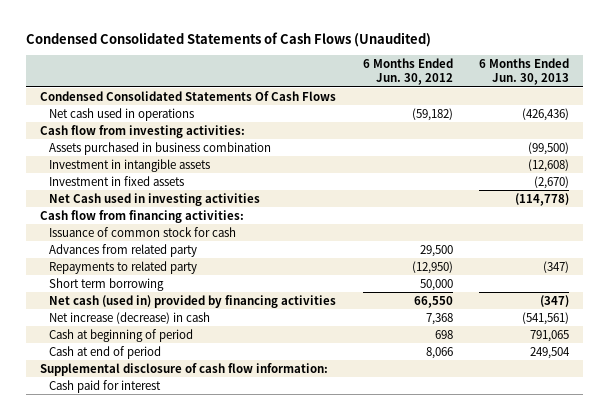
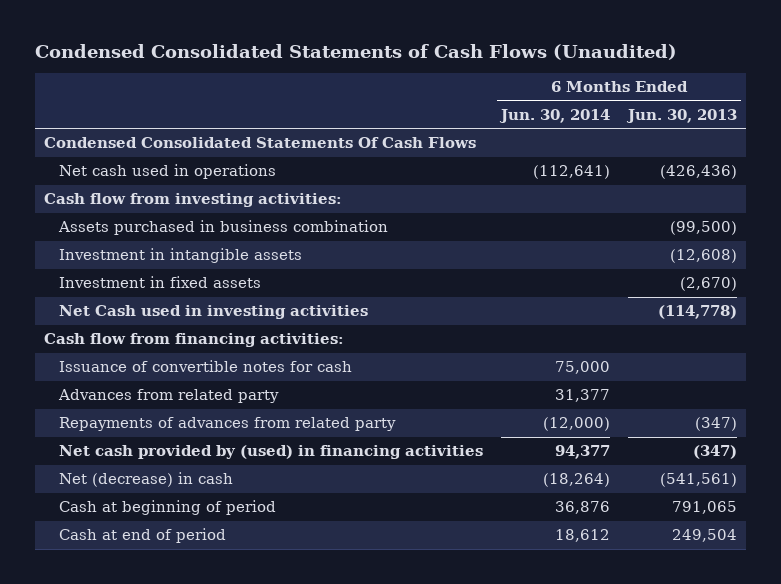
- | 6 Months Ended Jun. 30, 2012 | 6 Months Ended Jun. 30, 2013
+ | 6 Months Ended Jun. 30, 2014 | 6 Months Ended Jun. 30, 2013
- Issuance of common stock for cash
+ Issuance of convertible notes for cash | 75,000 |
- Repayments to related party | (12,950) | (347)
- Short term borrowing | 50,000 |
- Net cash (used in) provided by financing activities | 66,550 | (347)
- Net increase (decrease) in cash | 7,368 | (541,561)
+ Repayments of advances from related party | (12,000) | (347)
+ Net cash provided by (used) in financing activities | 94,377 | (347)
+ Net (decrease) in cash | (18,264) | (541,561)
- Supplemental disclosure of cash flow information:
- Cash paid for interest

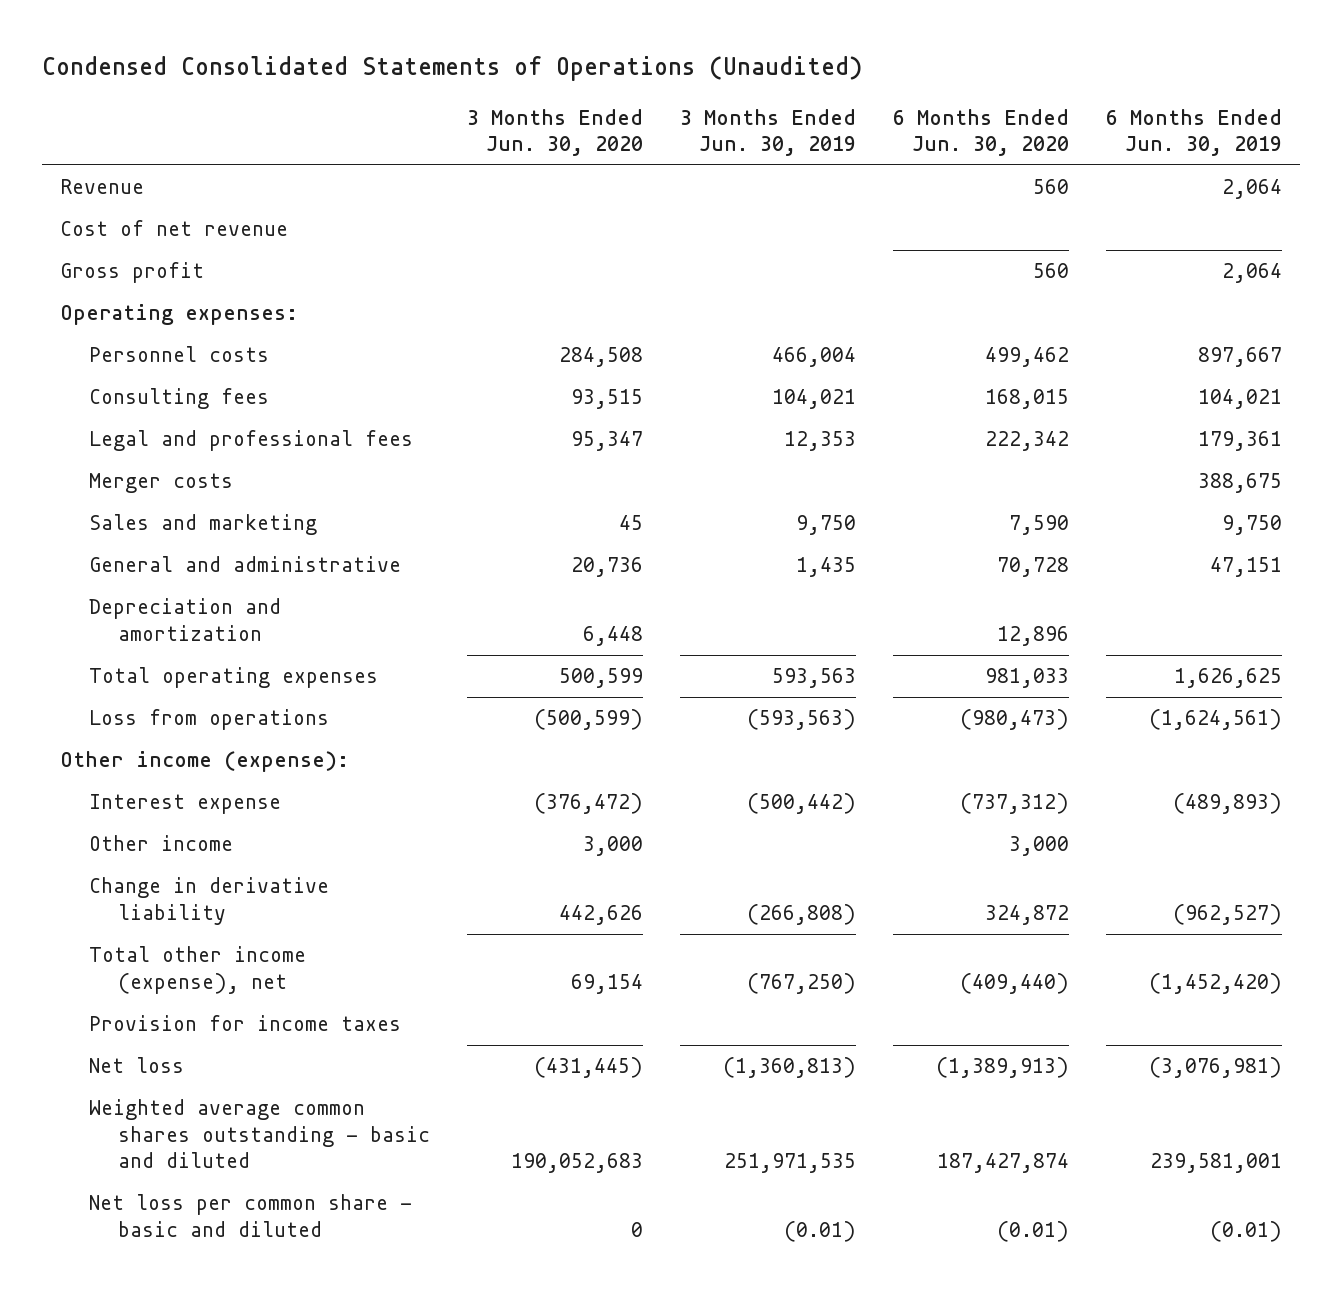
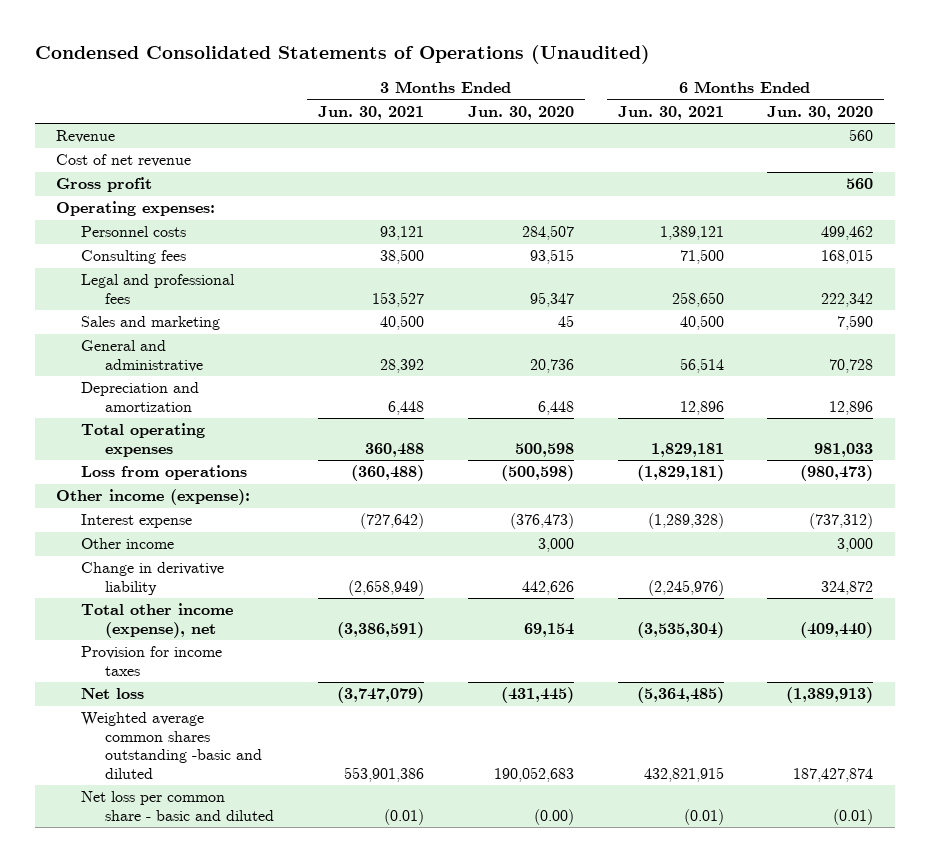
- | 3 Months Ended Jun. 30, 2020 | 3 Months Ended Jun. 30, 2019 | 6 Months Ended Jun. 30, 2020 | 6 Months Ended Jun. 30, 2019
+ | 3 Months Ended Jun. 30, 2021 | 3 Months Ended Jun. 30, 2020 | 6 Months Ended Jun. 30, 2021 | 6 Months Ended Jun. 30, 2020
- Personnel costs | 284,508 | 466,004 | 499,462 | 897,667
+ Personnel costs | 93,121 | 284,507 | 1,389,121 | 499,462
- Merger costs | | | | 388,675
- Total operating expenses | 500,599 | 593,563 | 981,033 | 1,626,625
- Loss from operations | (500,599) | (593,563) | (980,473) | (1,624,561)
+ Total operating expenses | 360,488 | 500,598 | 1,829,181 | 981,033
+ Loss from operations | (360,488) | (500,598) | (1,829,181) | (980,473)
- Interest expense | (376,472) | (500,442) | (737,312) | (489,893)
+ Interest expense | (727,642) | (376,473) | (1,289,328) | (737,312)
- Weighted average common shares outstanding - basic and diluted | 190,052,683 | 251,971,535 | 187,427,874 | 239,581,001
- Net loss per common share - basic and diluted | 0 | (0.01) | (0.01) | (0.01)
+ Weighted average common shares outstanding -basic and diluted | 553,901,386 | 190,052,683 | 432,821,915 | 187,427,874
+ Net loss per common share - basic and diluted | (0.01) | (0.00) | (0.01) | (0.01)

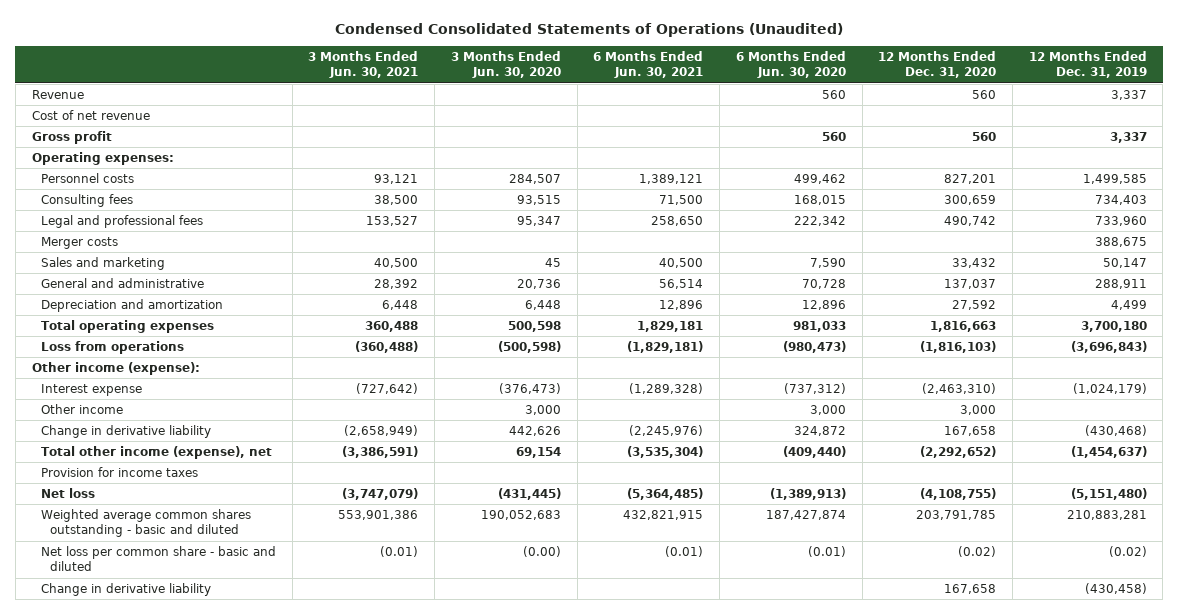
- | 3 Months Ended Jun. 30, 2021 | 3 Months Ended Jun. 30, 2020 | 6 Months Ended Jun. 30, 2021 | 6 Months Ended Jun. 30, 2020
+ | 3 Months Ended Jun. 30, 2021 | 3 Months Ended Jun. 30, 2020 | 6 Months Ended Jun. 30, 2021 | 6 Months Ended Jun. 30, 2020 | 12 Months Ended Dec. 31, 2020 | 12 Months Ended Dec. 31, 2019
+ Merger costs | | | | | | 388,675
- Weighted average common shares outstanding -basic and diluted | 553,901,386 | 190,052,683 | 432,821,915 | 187,427,874
+ Weighted average common shares outstanding - basic and diluted | 553,901,386 | 190,052,683 | 432,821,915 | 187,427,874 | 203,791,785 | 210,883,281
+ Change in derivative liability | | | | | 167,658 | (430,458)

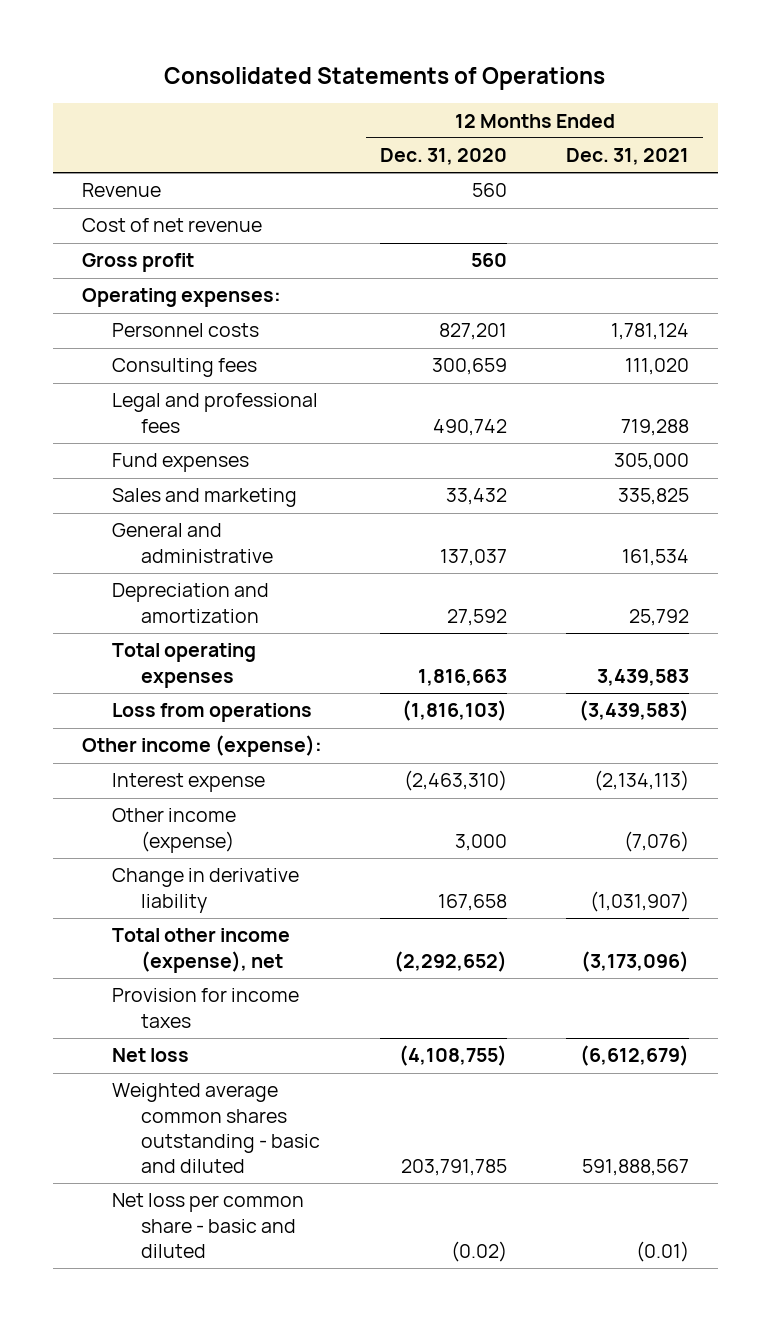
- Condensed Consolidated Statements of Operations (Unaudited)
+ Consolidated Statements of Operations
- | 3 Months Ended Jun. 30, 2021 | 3 Months Ended Jun. 30, 2020 | 6 Months Ended Jun. 30, 2021 | 6 Months Ended Jun. 30, 2020 | 12 Months Ended Dec. 31, 2020 | 12 Months Ended Dec. 31, 2019
+ | 12 Months Ended Dec. 31, 2020 | 12 Months Ended Dec. 31, 2021
- Merger costs | | | | | | 388,675
+ Fund expenses | | 305,000
- Other income | | 3,000 | | 3,000 | 3,000 |
+ Other income (expense) | 3,000 | (7,076)
- Change in derivative liability | | | | | 167,658 | (430,458)

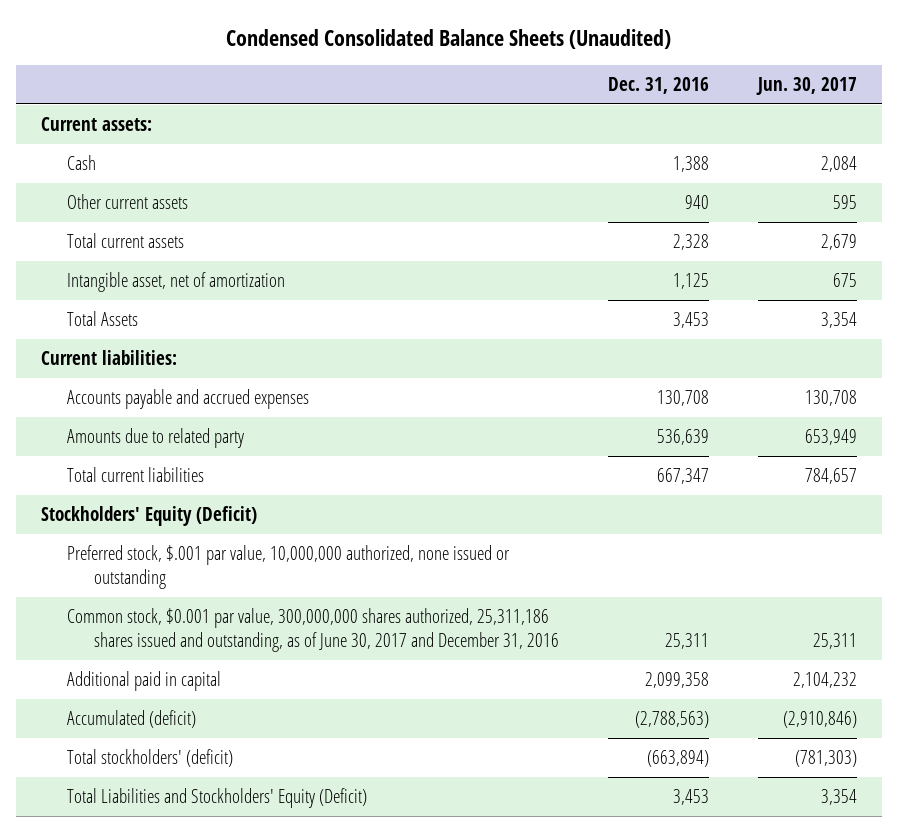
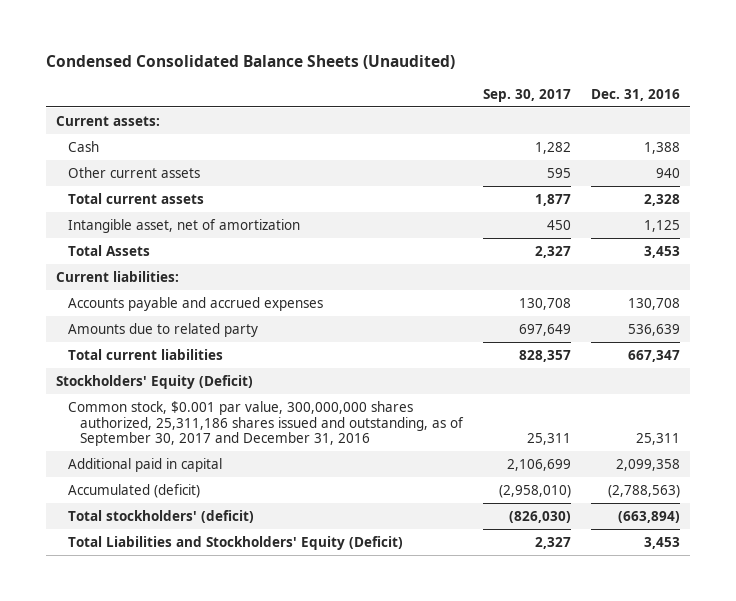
- | Dec. 31, 2016 | Jun. 30, 2017
+ | Sep. 30, 2017 | Dec. 31, 2016
- Preferred stock, $.001 par value, 10,000,000 authorized, none issued or outstanding
- Common stock, $0.001 par value, 300,000,000 shares authorized, 25,311,186 shares issued and outstanding, as of June 30, 2017 and December 31, 2016 | 25,311 | 25,311
+ Common stock, $0.001 par value, 300,000,000 shares authorized, 25,311,186 shares issued and outstanding, as of September 30, 2017 and December 31, 2016 | 25,311 | 25,311

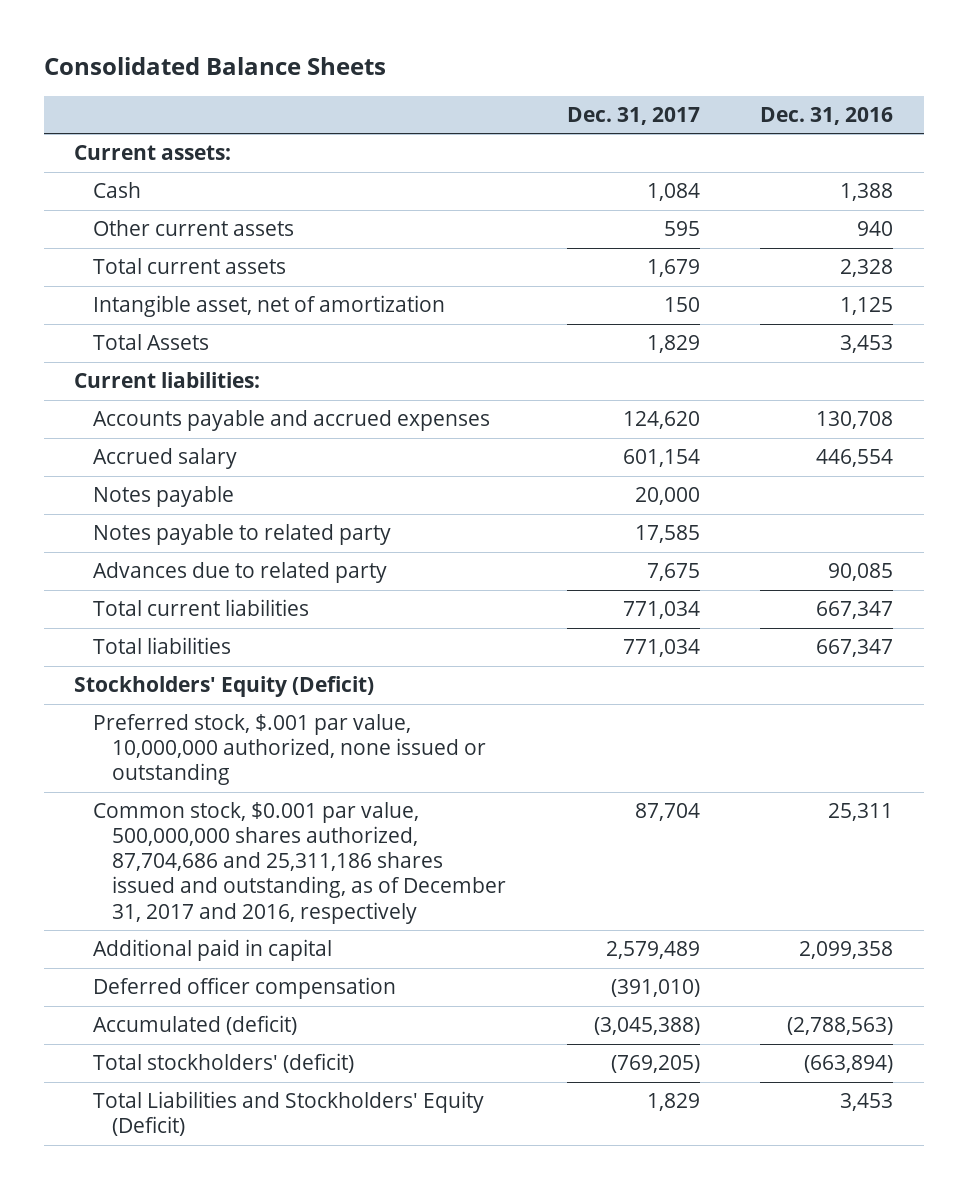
- Condensed Consolidated Balance Sheets (Unaudited)
+ Consolidated Balance Sheets
- | Sep. 30, 2017 | Dec. 31, 2016
+ | Dec. 31, 2017 | Dec. 31, 2016
- Amounts due to related party | 697,649 | 536,639
+ Accrued salary | 601,154 | 446,554
+ Notes payable | 20,000 |
+ Notes payable to related party | 17,585 |
+ Advances due to related party | 7,675 | 90,085
+ Total liabilities | 771,034 | 667,347
- Common stock, $0.001 par value, 300,000,000 shares authorized, 25,311,186 shares issued and outstanding, as of September 30, 2017 and December 31, 2016 | 25,311 | 25,311
+ Preferred stock, $.001 par value, 10,000,000 authorized, none issued or outstanding
+ Common stock, $0.001 par value, 500,000,000 shares authorized, 87,704,686 and 25,311,186 shares issued and outstanding, as of December 31, 2017 and 2016, respectively | 87,704 | 25,311
+ Deferred officer compensation | (391,010) |

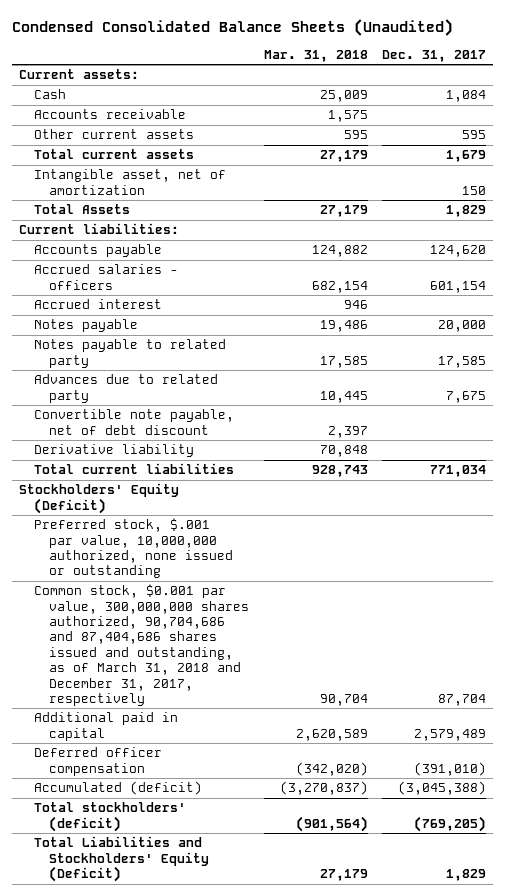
- Consolidated Balance Sheets
+ Condensed Consolidated Balance Sheets (Unaudited)
- | Dec. 31, 2017 | Dec. 31, 2016
+ | Mar. 31, 2018 | Dec. 31, 2017
+ Accounts receivable | 1,575 |
- Accounts payable and accrued expenses | 124,620 | 130,708
- Accrued salary | 601,154 | 446,554
+ Accounts payable | 124,882 | 124,620
+ Accrued salaries - officers | 682,154 | 601,154
+ Accrued interest | 946 |
+ Convertible note payable, net of debt discount | 2,397 |
+ Derivative liability | 70,848 |
- Total liabilities | 771,034 | 667,347
- Common stock, $0.001 par value, 500,000,000 shares authorized, 87,704,686 and 25,311,186 shares issued and outstanding, as of December 31, 2017 and 2016, respectively | 87,704 | 25,311
+ Common stock, $0.001 par value, 300,000,000 shares authorized, 90,704,686 and 87,404,686 shares issued and outstanding, as of March 31, 2018 and December 31, 2017, respectively | 90,704 | 87,704

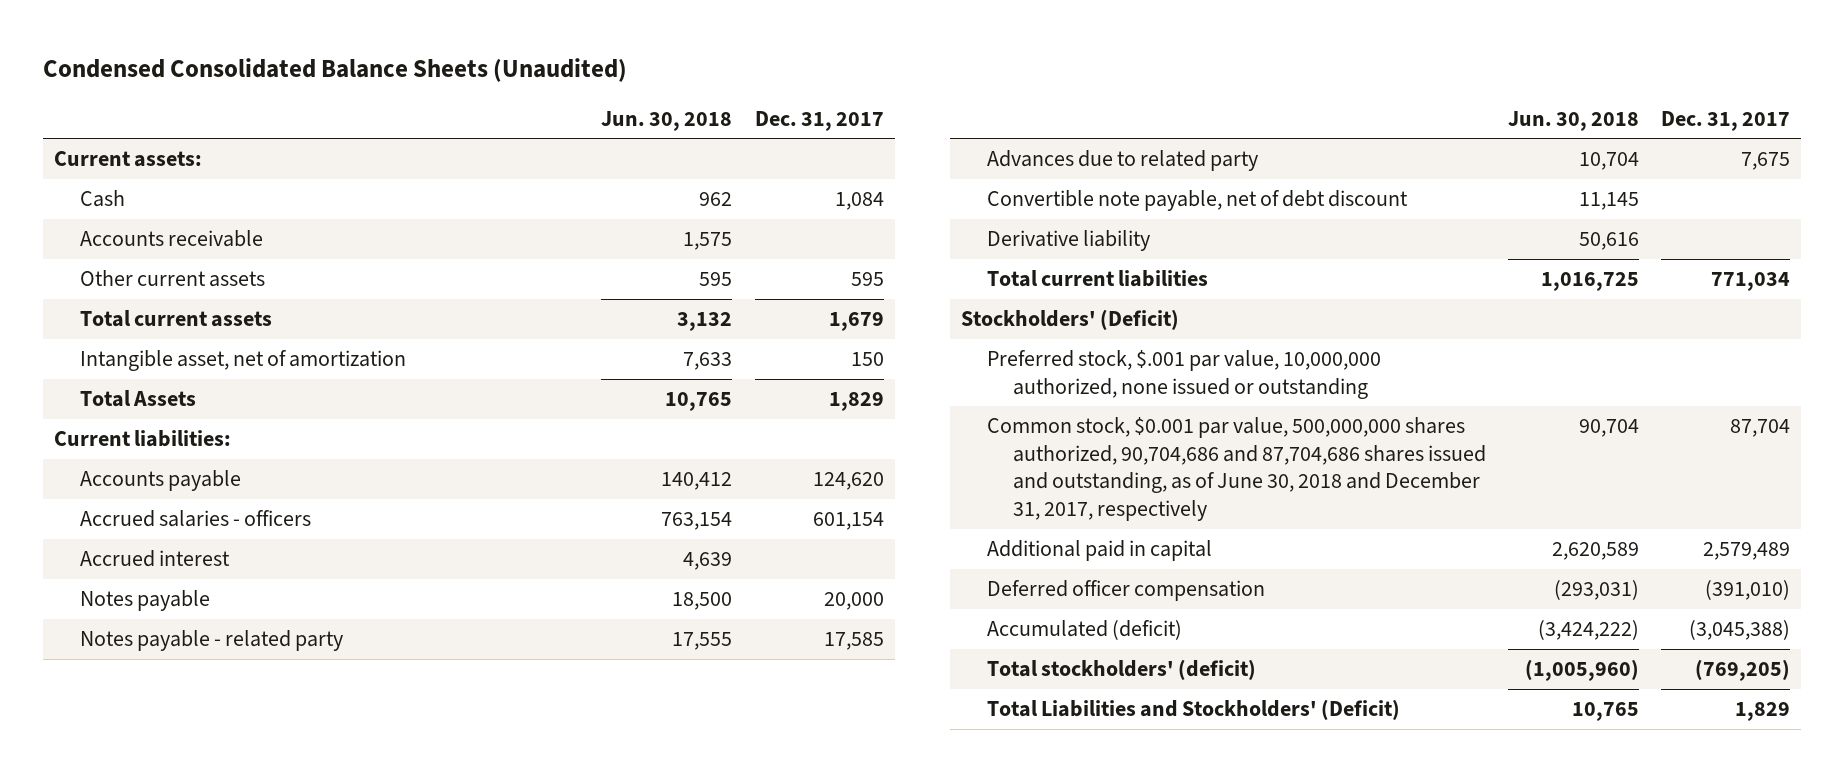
- | Mar. 31, 2018 | Dec. 31, 2017
+ | Jun. 30, 2018 | Dec. 31, 2017
- Notes payable to related party | 17,585 | 17,585
+ Notes payable - related party | 17,555 | 17,585
- Stockholders' Equity (Deficit)
+ Stockholders' (Deficit)
- Common stock, $0.001 par value, 300,000,000 shares authorized, 90,704,686 and 87,404,686 shares issued and outstanding, as of March 31, 2018 and December 31, 2017, respectively | 90,704 | 87,704
+ Common stock, $0.001 par value, 500,000,000 shares authorized, 90,704,686 and 87,704,686 shares issued and outstanding, as of June 30, 2018 and December 31, 2017, respectively | 90,704 | 87,704
- Total Liabilities and Stockholders' Equity (Deficit) | 27,179 | 1,829
+ Total Liabilities and Stockholders' (Deficit) | 10,765 | 1,829

